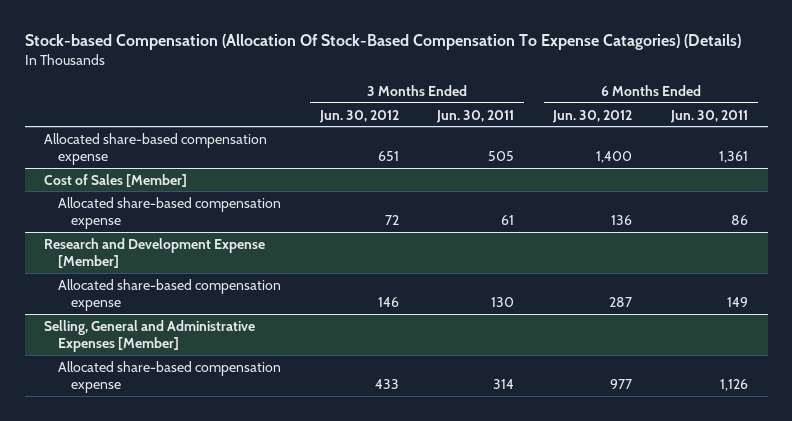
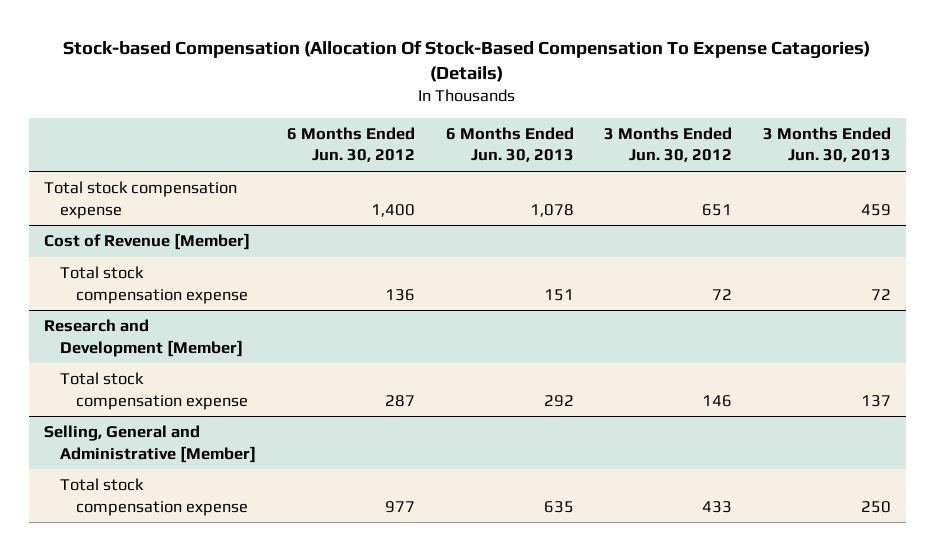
- | 3 Months Ended Jun. 30, 2012 | 3 Months Ended Jun. 30, 2011 | 6 Months Ended Jun. 30, 2012 | 6 Months Ended Jun. 30, 2011
+ | 6 Months Ended Jun. 30, 2012 | 6 Months Ended Jun. 30, 2013 | 3 Months Ended Jun. 30, 2012 | 3 Months Ended Jun. 30, 2013
- Allocated share-based compensation expense | 651 | 505 | 1,400 | 1,361
- Cost of Sales [Member]
- Allocated share-based compensation expense | 72 | 61 | 136 | 86
- Research and Development Expense [Member]
- Allocated share-based compensation expense | 146 | 130 | 287 | 149
- Selling, General and Administrative Expenses [Member]
- Allocated share-based compensation expense | 433 | 314 | 977 | 1,126
+ Total stock compensation expense | 1,400 | 1,078 | 651 | 459
+ Cost of Revenue [Member]
+ Total stock compensation expense | 136 | 151 | 72 | 72
+ Research and Development [Member]
+ Total stock compensation expense | 287 | 292 | 146 | 137
+ Selling, General and Administrative [Member]
+ Total stock compensation expense | 977 | 635 | 433 | 250

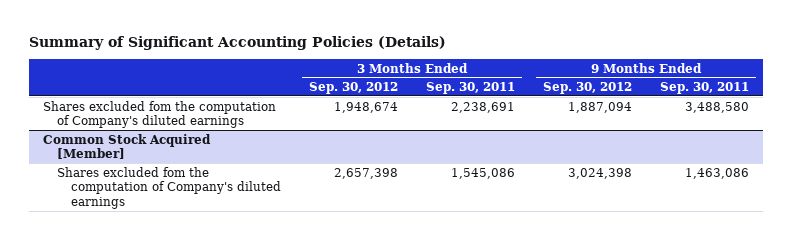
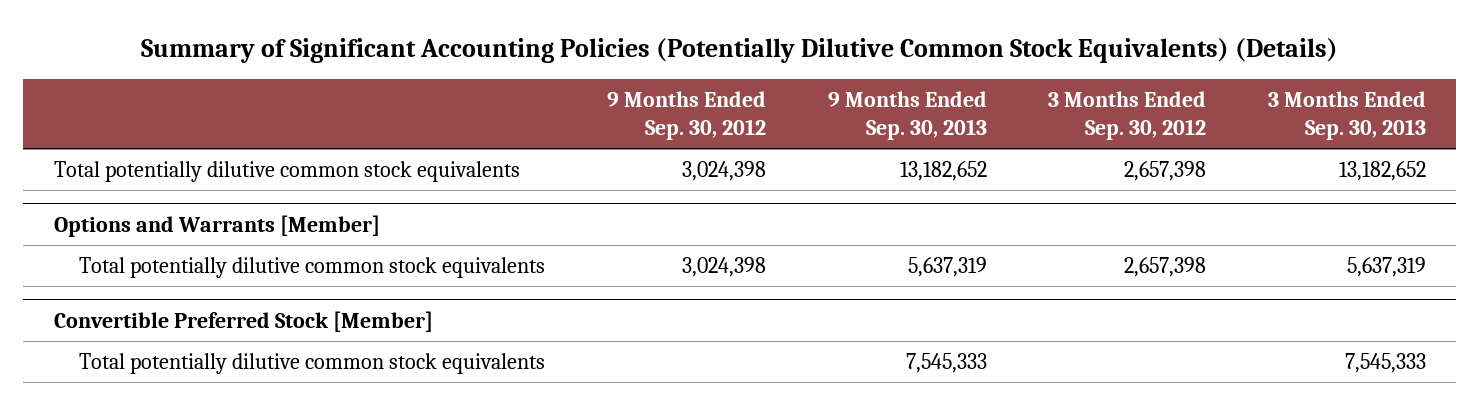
- Summary of Significant Accounting Policies (Details)
+ Summary of Significant Accounting Policies (Potentially Dilutive Common Stock Equivalents) (Details)
- | 3 Months Ended Sep. 30, 2012 | 3 Months Ended Sep. 30, 2011 | 9 Months Ended Sep. 30, 2012 | 9 Months Ended Sep. 30, 2011
+ | 9 Months Ended Sep. 30, 2012 | 9 Months Ended Sep. 30, 2013 | 3 Months Ended Sep. 30, 2012 | 3 Months Ended Sep. 30, 2013
- Shares excluded fom the computation of Company's diluted earnings | 1,948,674 | 2,238,691 | 1,887,094 | 3,488,580
- Common Stock Acquired [Member]
- Shares excluded fom the computation of Company's diluted earnings | 2,657,398 | 1,545,086 | 3,024,398 | 1,463,086
+ Total potentially dilutive common stock equivalents | 3,024,398 | 13,182,652 | 2,657,398 | 13,182,652
+ Options and Warrants [Member]
+ Total potentially dilutive common stock equivalents | 3,024,398 | 5,637,319 | 2,657,398 | 5,637,319
+ Convertible Preferred Stock [Member]
+ Total potentially dilutive common stock equivalents | | 7,545,333 | | 7,545,333

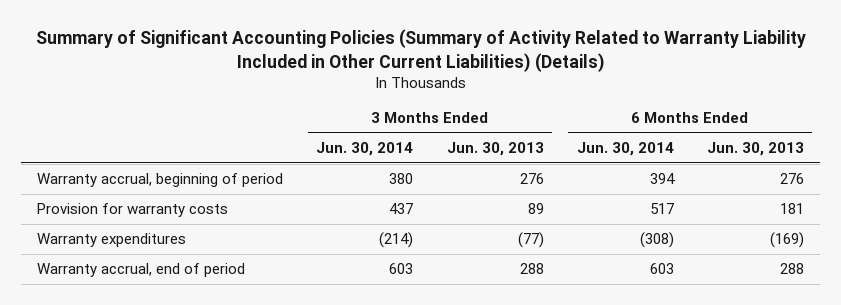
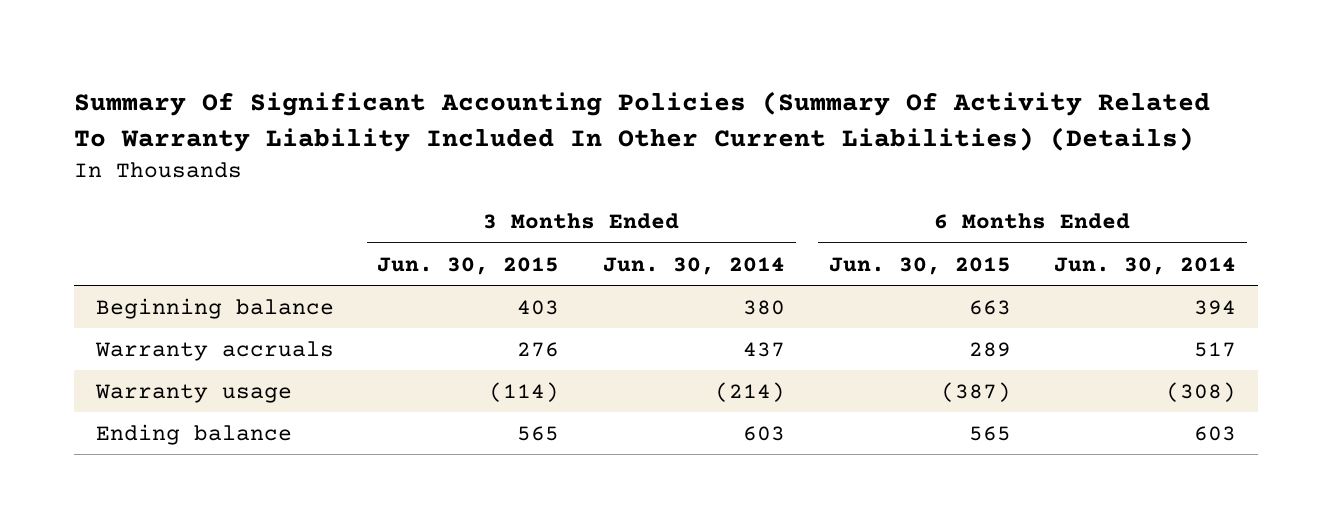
- Summary of Significant Accounting Policies (Summary of Activity Related to Warranty Liability Included in Other Current Liabilities) (Details)
+ Summary Of Significant Accounting Policies (Summary Of Activity Related To Warranty Liability Included In Other Current Liabilities) (Details)
- | 3 Months Ended Jun. 30, 2014 | 3 Months Ended Jun. 30, 2013 | 6 Months Ended Jun. 30, 2014 | 6 Months Ended Jun. 30, 2013
+ | 3 Months Ended Jun. 30, 2015 | 3 Months Ended Jun. 30, 2014 | 6 Months Ended Jun. 30, 2015 | 6 Months Ended Jun. 30, 2014
- Warranty accrual, beginning of period | 380 | 276 | 394 | 276
- Provision for warranty costs | 437 | 89 | 517 | 181
- Warranty expenditures | (214) | (77) | (308) | (169)
- Warranty accrual, end of period | 603 | 288 | 603 | 288
+ Beginning balance | 403 | 380 | 663 | 394
+ Warranty accruals | 276 | 437 | 289 | 517
+ Warranty usage | (114) | (214) | (387) | (308)
+ Ending balance | 565 | 603 | 565 | 603

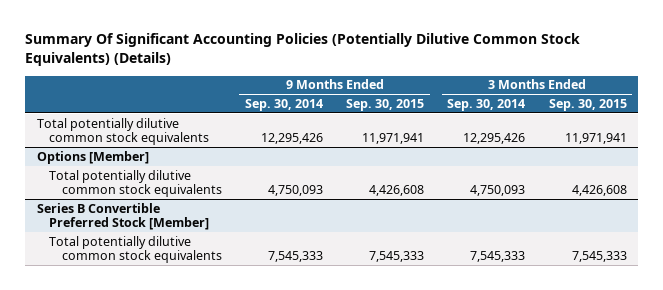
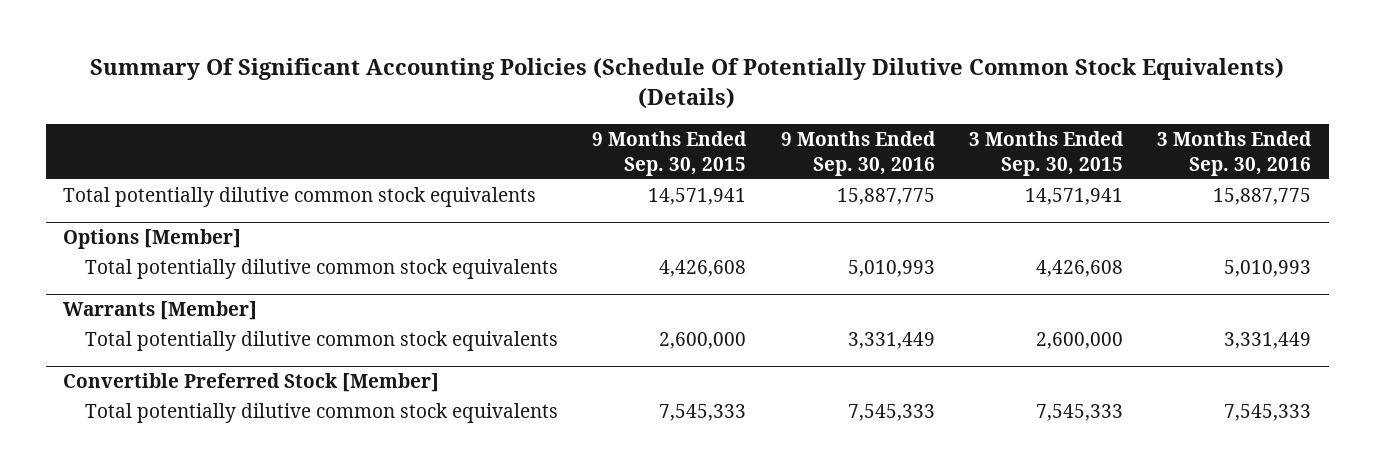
- Summary Of Significant Accounting Policies (Potentially Dilutive Common Stock Equivalents) (Details)
+ Summary Of Significant Accounting Policies (Schedule Of Potentially Dilutive Common Stock Equivalents) (Details)
- | 9 Months Ended Sep. 30, 2014 | 9 Months Ended Sep. 30, 2015 | 3 Months Ended Sep. 30, 2014 | 3 Months Ended Sep. 30, 2015
+ | 9 Months Ended Sep. 30, 2015 | 9 Months Ended Sep. 30, 2016 | 3 Months Ended Sep. 30, 2015 | 3 Months Ended Sep. 30, 2016
- Total potentially dilutive common stock equivalents | 12,295,426 | 11,971,941 | 12,295,426 | 11,971,941
+ Total potentially dilutive common stock equivalents | 14,571,941 | 15,887,775 | 14,571,941 | 15,887,775
- Series B Convertible Preferred Stock [Member]
+ Warrants [Member]
+ Total potentially dilutive common stock equivalents | 2,600,000 | 3,331,449 | 2,600,000 | 3,331,449
+ Convertible Preferred Stock [Member]

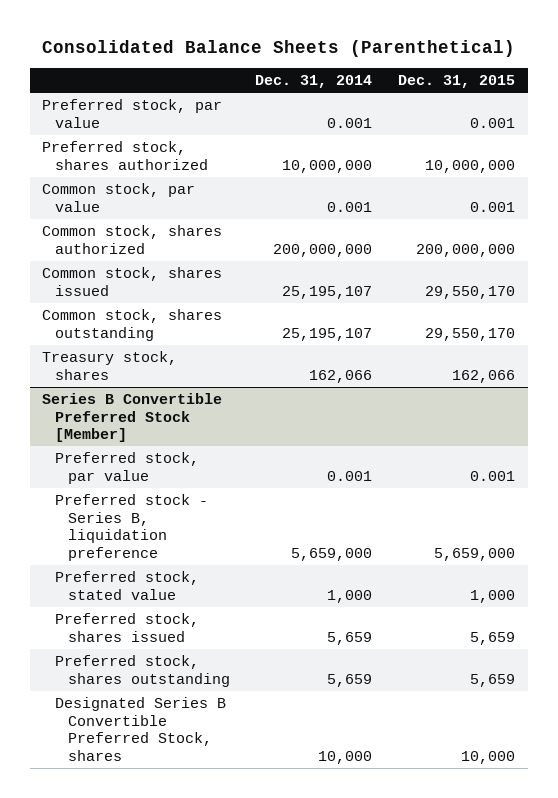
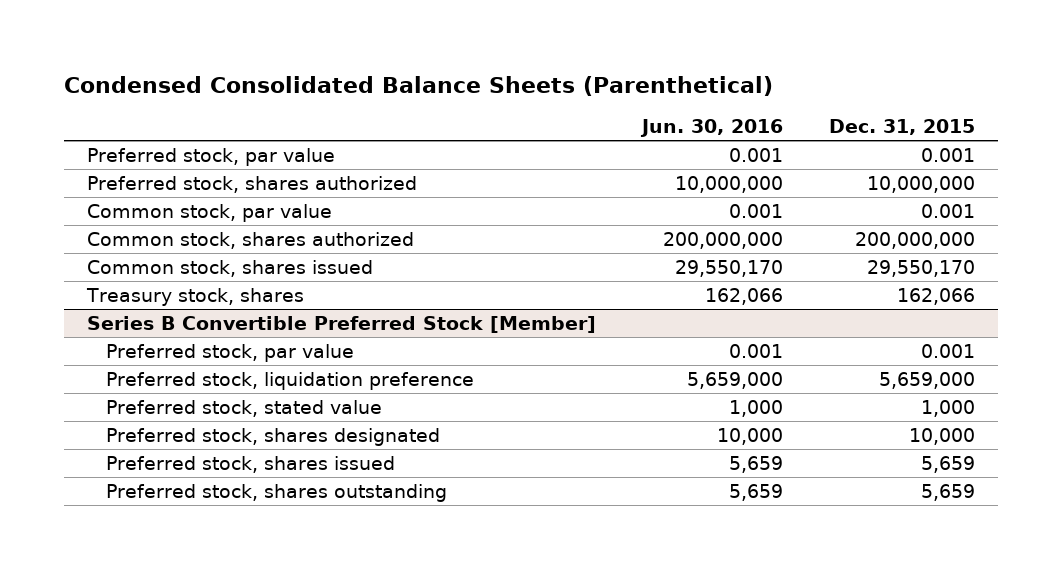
- Consolidated Balance Sheets (Parenthetical)
+ Condensed Consolidated Balance Sheets (Parenthetical)
- | Dec. 31, 2014 | Dec. 31, 2015
+ | Jun. 30, 2016 | Dec. 31, 2015
- Common stock, shares outstanding | 25,195,107 | 29,550,170
@ Series B Convertible Preferred Stock [Member]
- Preferred stock - Series B, liquidation preference | 5,659,000 | 5,659,000
+ Preferred stock, liquidation preference | 5,659,000 | 5,659,000
+ Preferred stock, shares designated | 10,000 | 10,000
- Designated Series B Convertible Preferred Stock, shares | 10,000 | 10,000

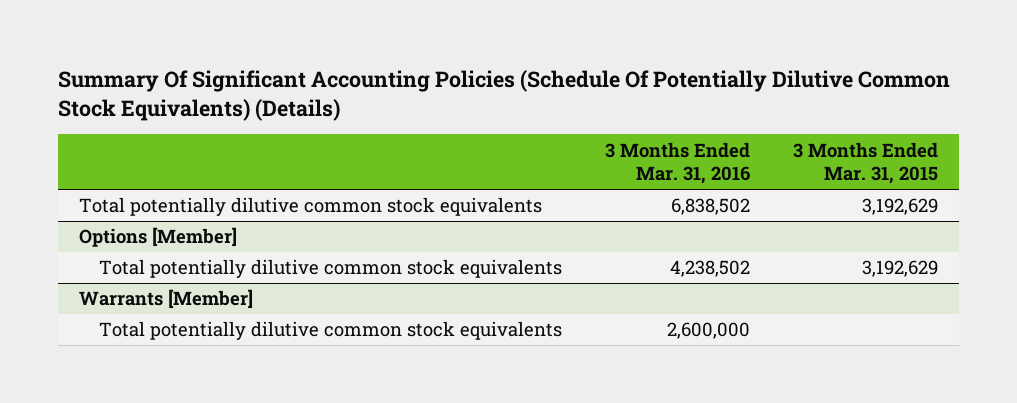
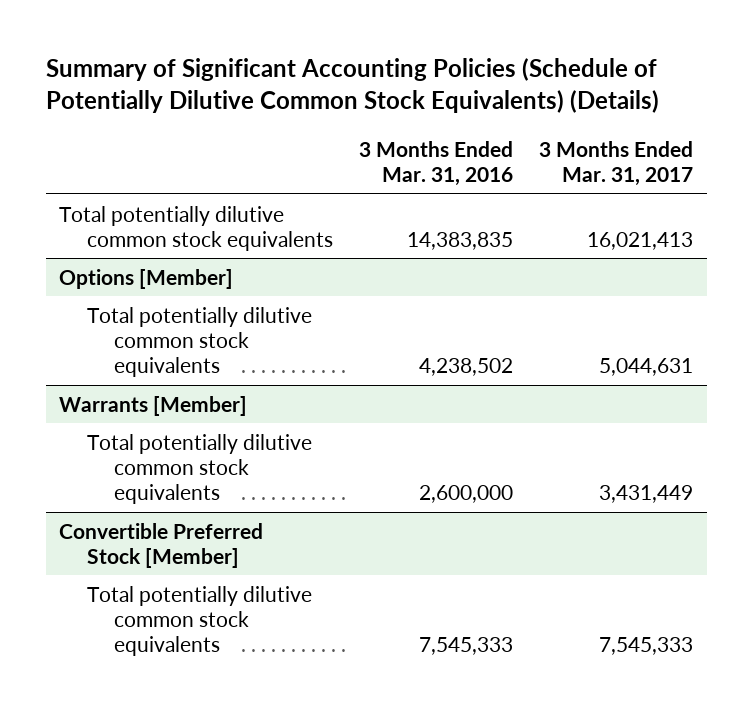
- Summary Of Significant Accounting Policies (Schedule Of Potentially Dilutive Common Stock Equivalents) (Details)
+ Summary of Significant Accounting Policies (Schedule of Potentially Dilutive Common Stock Equivalents) (Details)
- | 3 Months Ended Mar. 31, 2016 | 3 Months Ended Mar. 31, 2015
+ | 3 Months Ended Mar. 31, 2016 | 3 Months Ended Mar. 31, 2017
- Total potentially dilutive common stock equivalents | 6,838,502 | 3,192,629
+ Total potentially dilutive common stock equivalents | 14,383,835 | 16,021,413
+ Convertible Preferred Stock [Member]
+ Total potentially dilutive common stock equivalents | 7,545,333 | 7,545,333

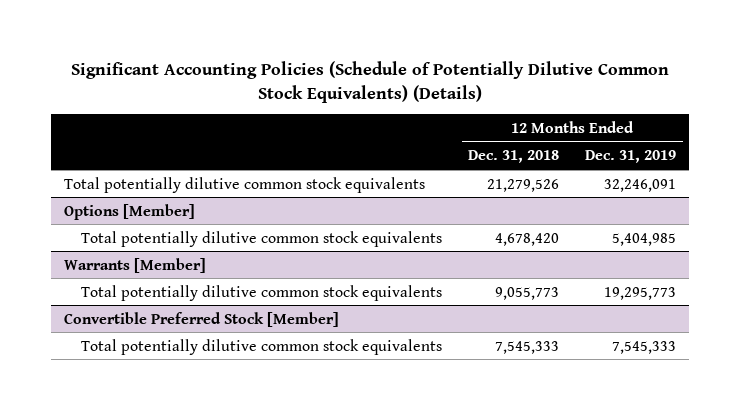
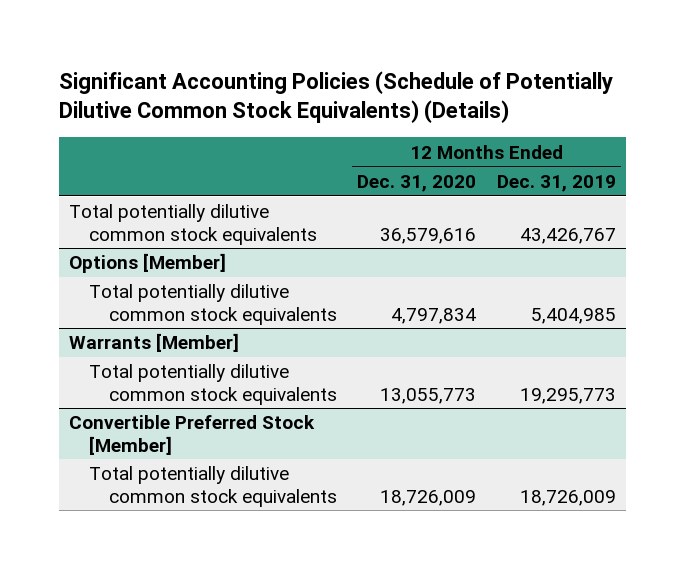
- | 12 Months Ended Dec. 31, 2018 | 12 Months Ended Dec. 31, 2019
+ | 12 Months Ended Dec. 31, 2020 | 12 Months Ended Dec. 31, 2019
- Total potentially dilutive common stock equivalents | 21,279,526 | 32,246,091
+ Total potentially dilutive common stock equivalents | 36,579,616 | 43,426,767
@ Convertible Preferred Stock [Member]
- Total potentially dilutive common stock equivalents | 7,545,333 | 7,545,333
+ Total potentially dilutive common stock equivalents | 18,726,009 | 18,726,009

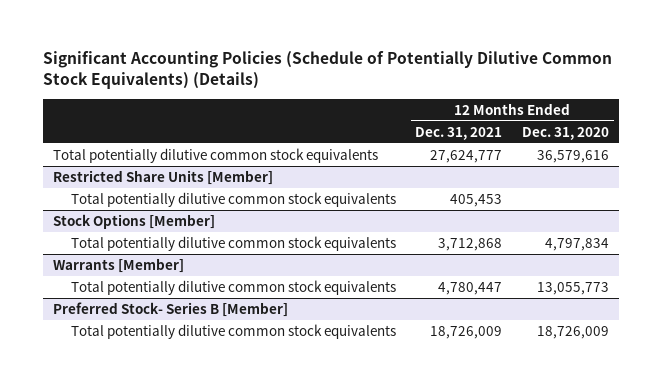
- | 12 Months Ended Dec. 31, 2020 | 12 Months Ended Dec. 31, 2019
+ | 12 Months Ended Dec. 31, 2021 | 12 Months Ended Dec. 31, 2020
- Options [Member]
+ Restricted Share Units [Member]
+ Total potentially dilutive common stock equivalents | 405,453 |
+ Stock Options [Member]
- Convertible Preferred Stock [Member]
+ Preferred Stock- Series B [Member]

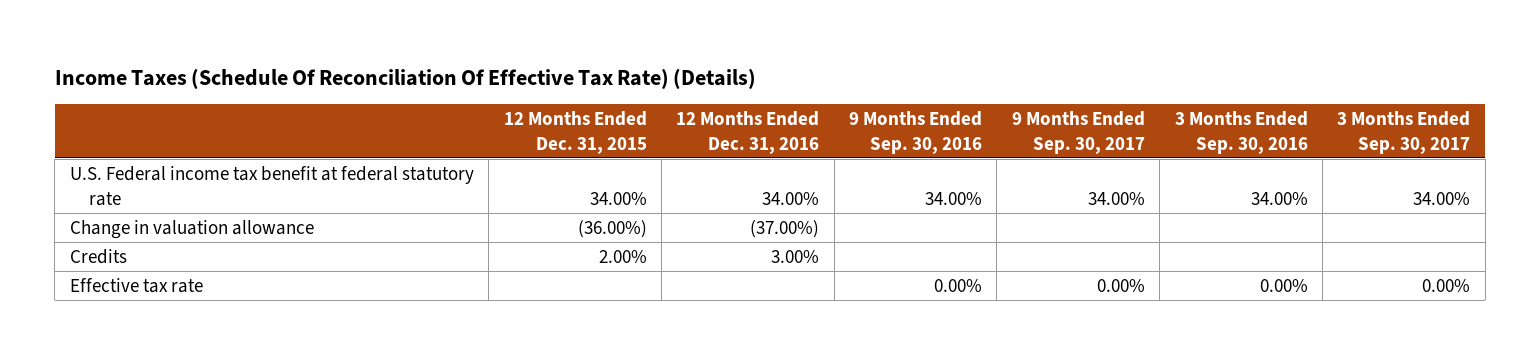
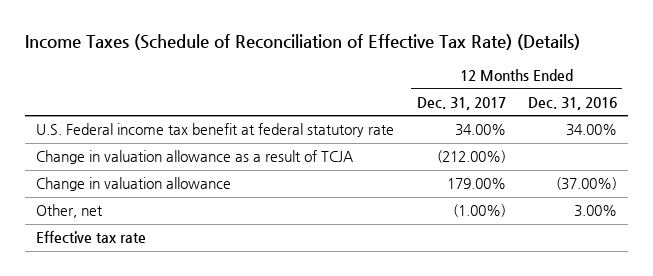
- Income Taxes (Schedule Of Reconciliation Of Effective Tax Rate) (Details)
+ Income Taxes (Schedule of Reconciliation of Effective Tax Rate) (Details)
- | 12 Months Ended Dec. 31, 2015 | 12 Months Ended Dec. 31, 2016 | 9 Months Ended Sep. 30, 2016 | 9 Months Ended Sep. 30, 2017 | 3 Months Ended Sep. 30, 2016 | 3 Months Ended Sep. 30, 2017
+ | 12 Months Ended Dec. 31, 2017 | 12 Months Ended Dec. 31, 2016
+ Change in valuation allowance as a result of TCJA | (212.00%) |
- Credits | 2.00% | 3.00% | | | |
+ Other, net | (1.00%) | 3.00%

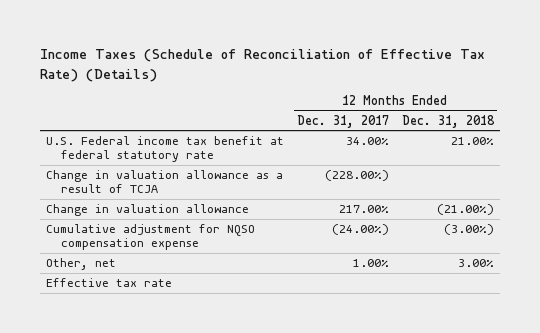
- | 12 Months Ended Dec. 31, 2017 | 12 Months Ended Dec. 31, 2016
+ | 12 Months Ended Dec. 31, 2017 | 12 Months Ended Dec. 31, 2018
- Change in valuation allowance as a result of TCJA | (212.00%) |
- Change in valuation allowance | 179.00% | (37.00%)
- Other, net | (1.00%) | 3.00%
+ Change in valuation allowance as a result of TCJA | (228.00%) |
+ Change in valuation allowance | 217.00% | (21.00%)
+ Cumulative adjustment for NQSO compensation expense | (24.00%) | (3.00%)
+ Other, net | 1.00% | 3.00%

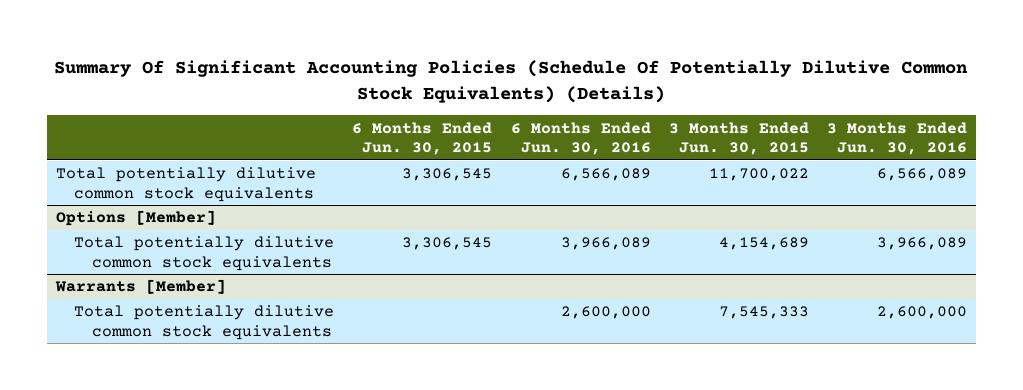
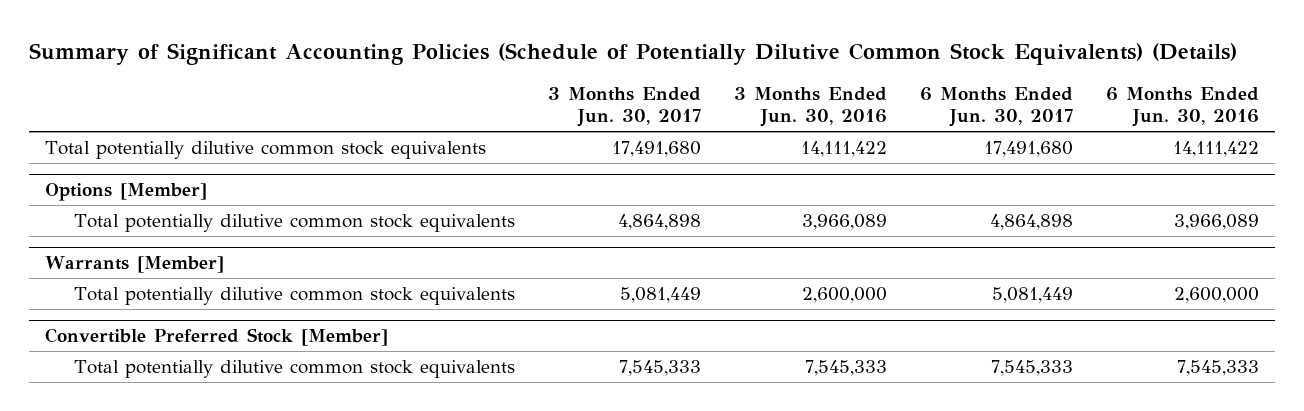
- Summary Of Significant Accounting Policies (Schedule Of Potentially Dilutive Common Stock Equivalents) (Details)
+ Summary of Significant Accounting Policies (Schedule of Potentially Dilutive Common Stock Equivalents) (Details)
- | 6 Months Ended Jun. 30, 2015 | 6 Months Ended Jun. 30, 2016 | 3 Months Ended Jun. 30, 2015 | 3 Months Ended Jun. 30, 2016
+ | 3 Months Ended Jun. 30, 2017 | 3 Months Ended Jun. 30, 2016 | 6 Months Ended Jun. 30, 2017 | 6 Months Ended Jun. 30, 2016
- Total potentially dilutive common stock equivalents | 3,306,545 | 6,566,089 | 11,700,022 | 6,566,089
+ Total potentially dilutive common stock equivalents | 17,491,680 | 14,111,422 | 17,491,680 | 14,111,422
+ Convertible Preferred Stock [Member]
+ Total potentially dilutive common stock equivalents | 7,545,333 | 7,545,333 | 7,545,333 | 7,545,333

